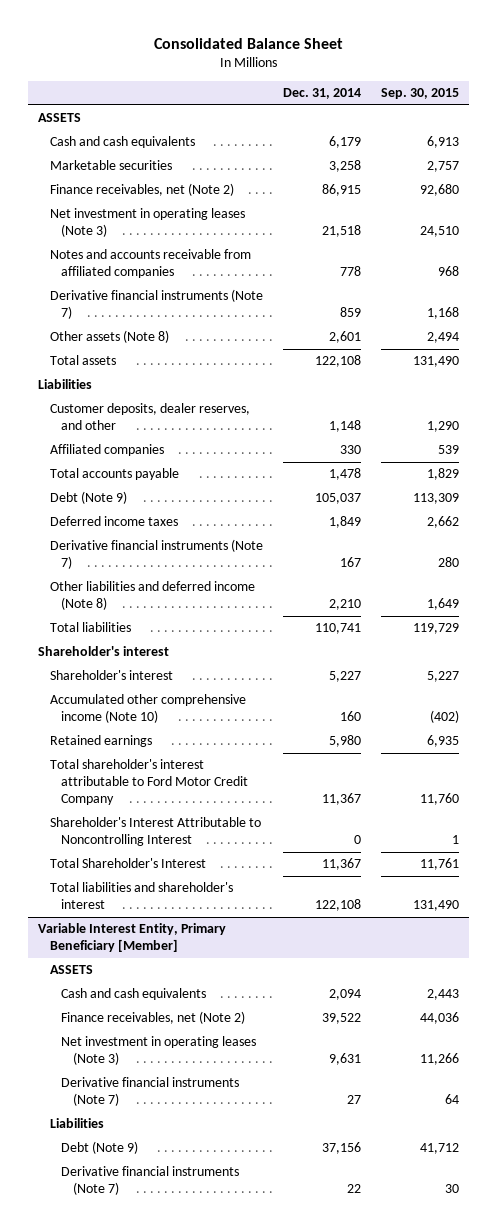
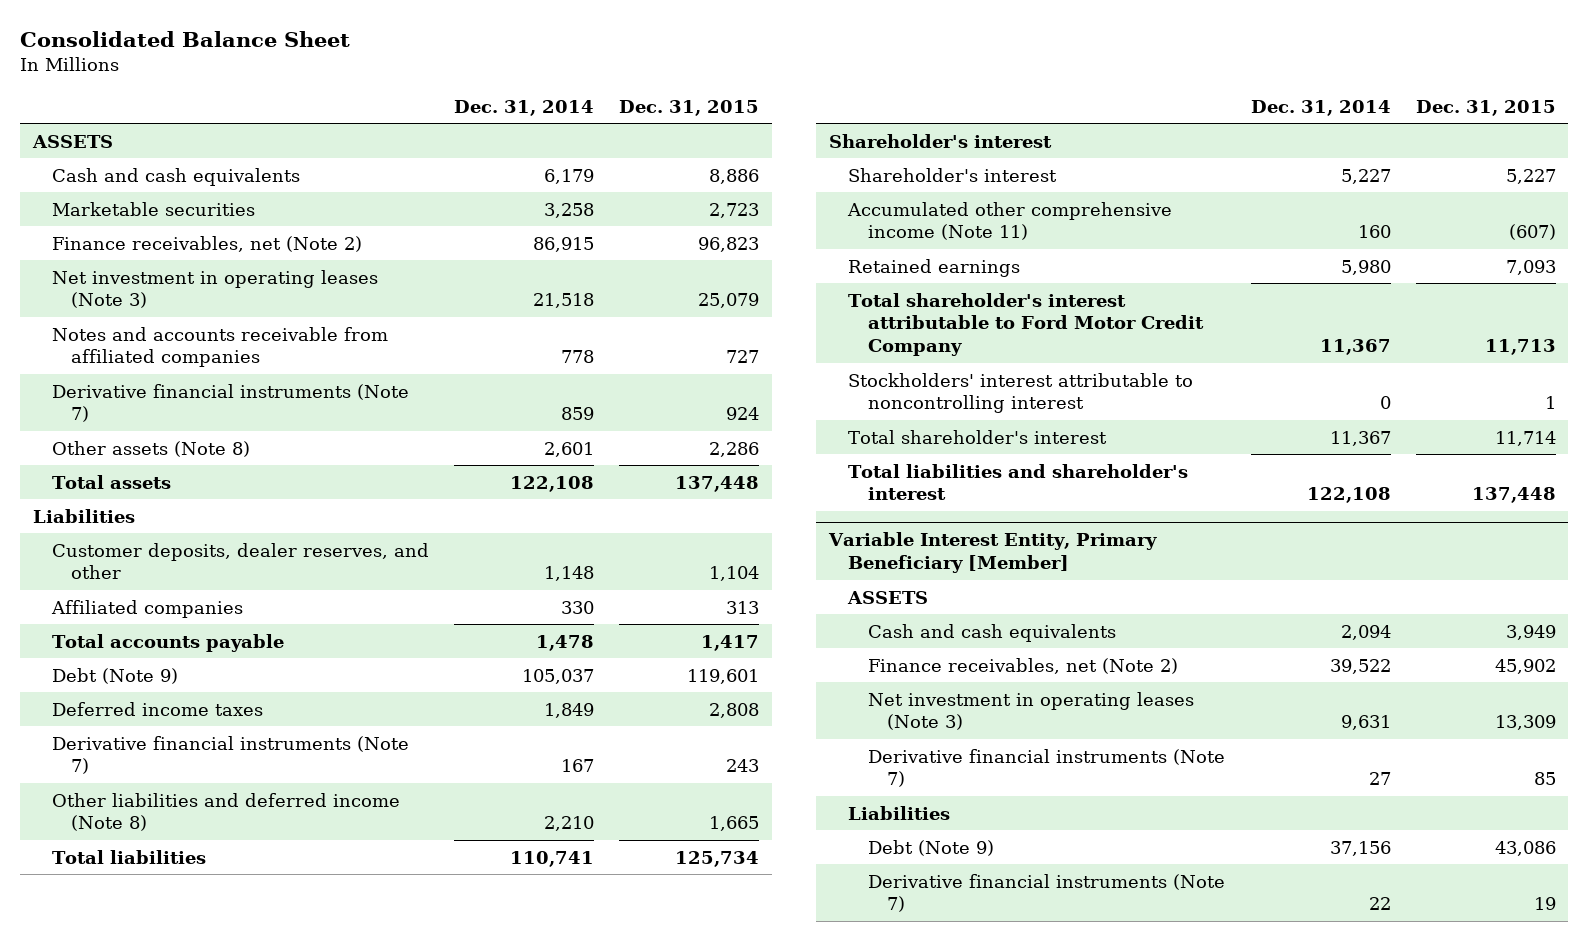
- | Dec. 31, 2014 | Sep. 30, 2015
+ | Dec. 31, 2014 | Dec. 31, 2015
- Accumulated other comprehensive income (Note 10) | 160 | (402)
+ Accumulated other comprehensive income (Note 11) | 160 | (607)
- Shareholder's Interest Attributable to Noncontrolling Interest | 0 | 1
- Total Shareholder's Interest | 11,367 | 11,761
+ Stockholders' interest attributable to noncontrolling interest | 0 | 1
+ Total shareholder's interest | 11,367 | 11,714

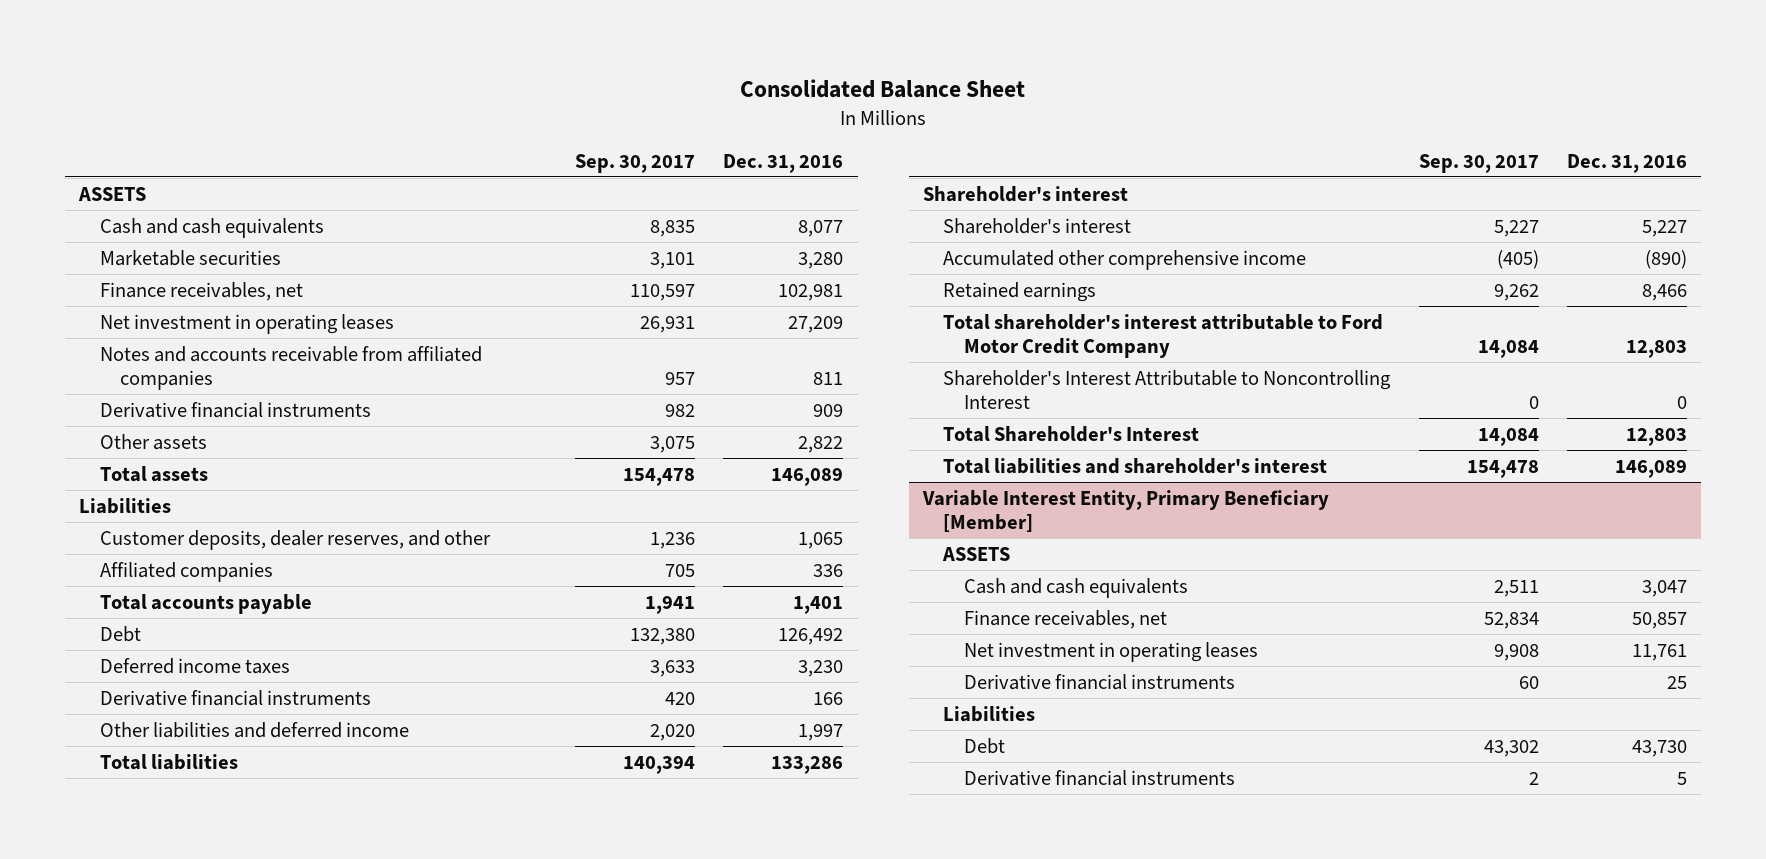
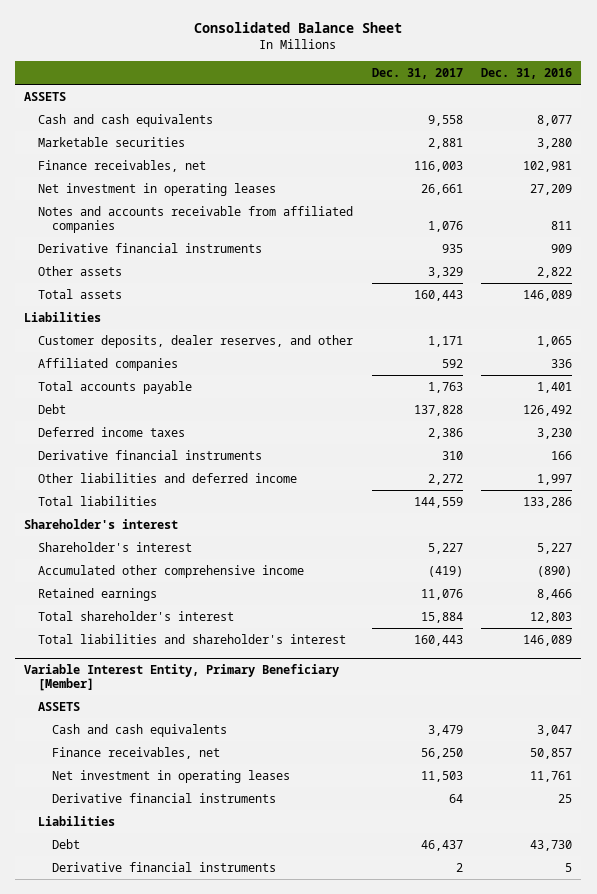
- | Sep. 30, 2017 | Dec. 31, 2016
+ | Dec. 31, 2017 | Dec. 31, 2016
- Total shareholder's interest attributable to Ford Motor Credit Company | 14,084 | 12,803
- Shareholder's Interest Attributable to Noncontrolling Interest | 0 | 0
- Total Shareholder's Interest | 14,084 | 12,803
+ Total shareholder's interest | 15,884 | 12,803

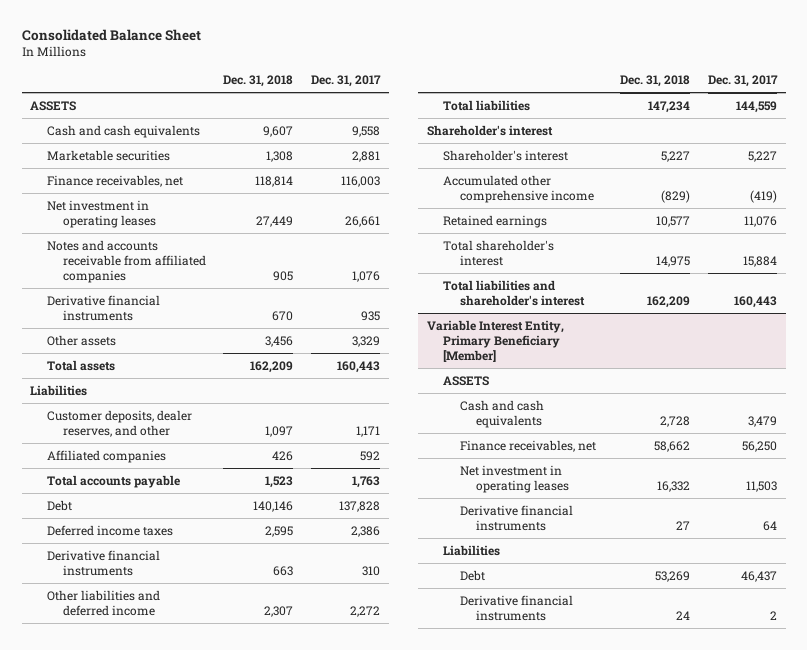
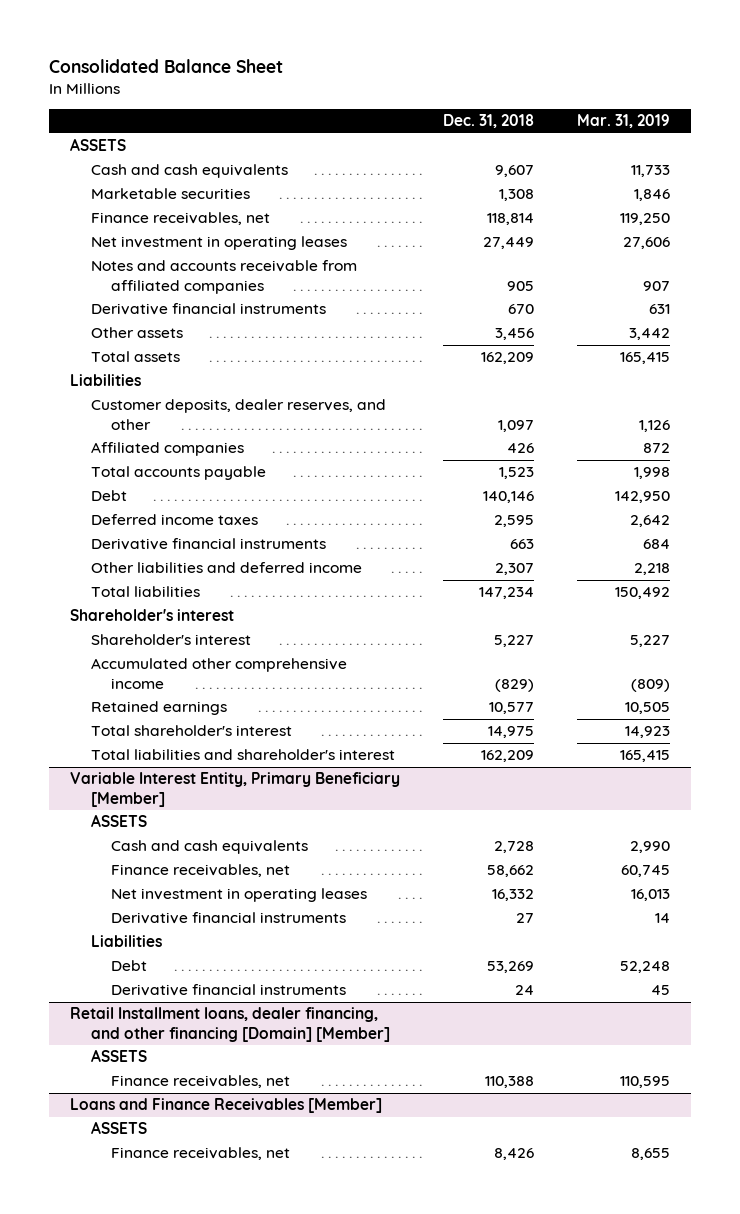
- | Dec. 31, 2018 | Dec. 31, 2017
+ | Dec. 31, 2018 | Mar. 31, 2019
+ Retail Installment loans, dealer financing, and other financing [Domain] [Member]
+ ASSETS
+ Finance receivables, net | 110,388 | 110,595
+ Loans and Finance Receivables [Member]
+ ASSETS
+ Finance receivables, net | 8,426 | 8,655

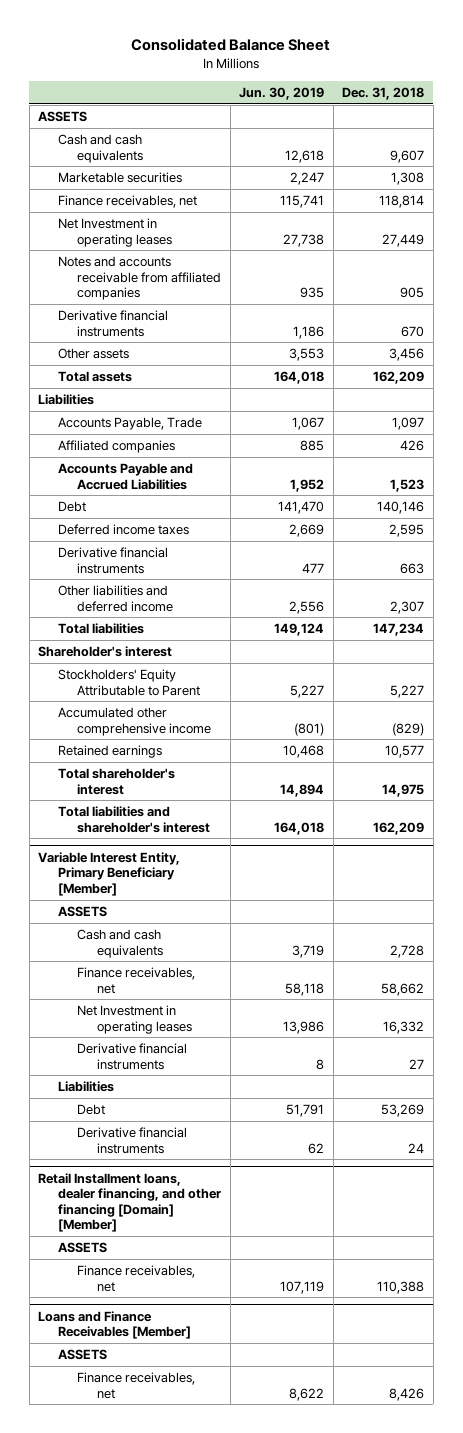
- | Dec. 31, 2018 | Mar. 31, 2019
+ | Jun. 30, 2019 | Dec. 31, 2018
- Net investment in operating leases | 27,449 | 27,606
+ Net Investment in operating leases | 27,738 | 27,449
- Customer deposits, dealer reserves, and other | 1,097 | 1,126
+ Accounts Payable, Trade | 1,067 | 1,097
- Total accounts payable | 1,523 | 1,998
+ Accounts Payable and Accrued Liabilities | 1,952 | 1,523
- Shareholder's interest | 5,227 | 5,227
+ Stockholders' Equity Attributable to Parent | 5,227 | 5,227
@ Variable Interest Entity, Primary Beneficiary [Member]
- Net investment in operating leases | 16,332 | 16,013
+ Net Investment in operating leases | 13,986 | 16,332

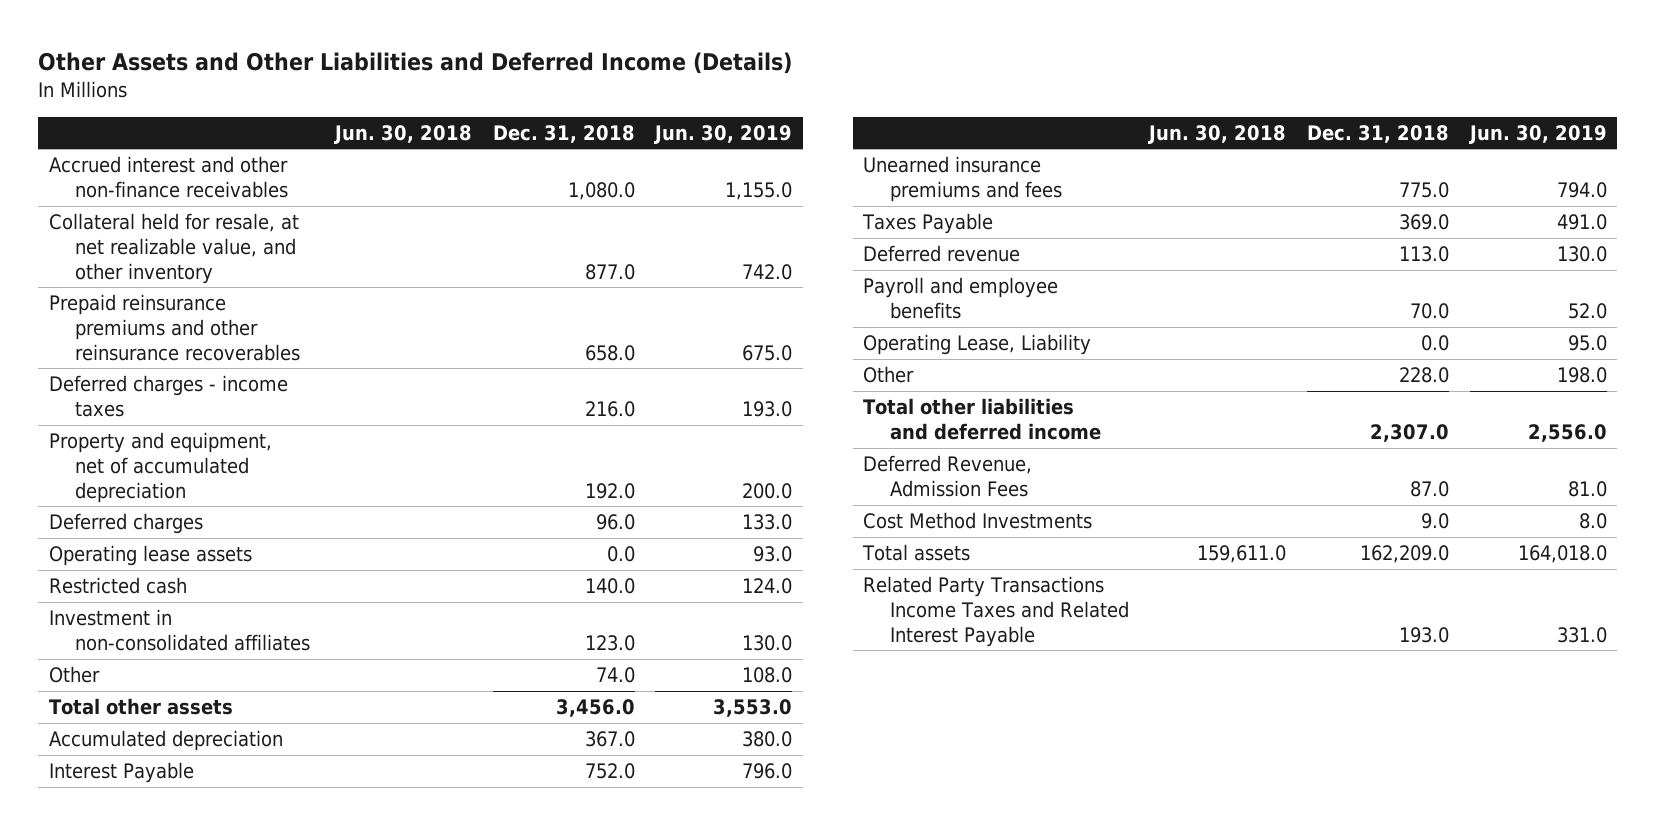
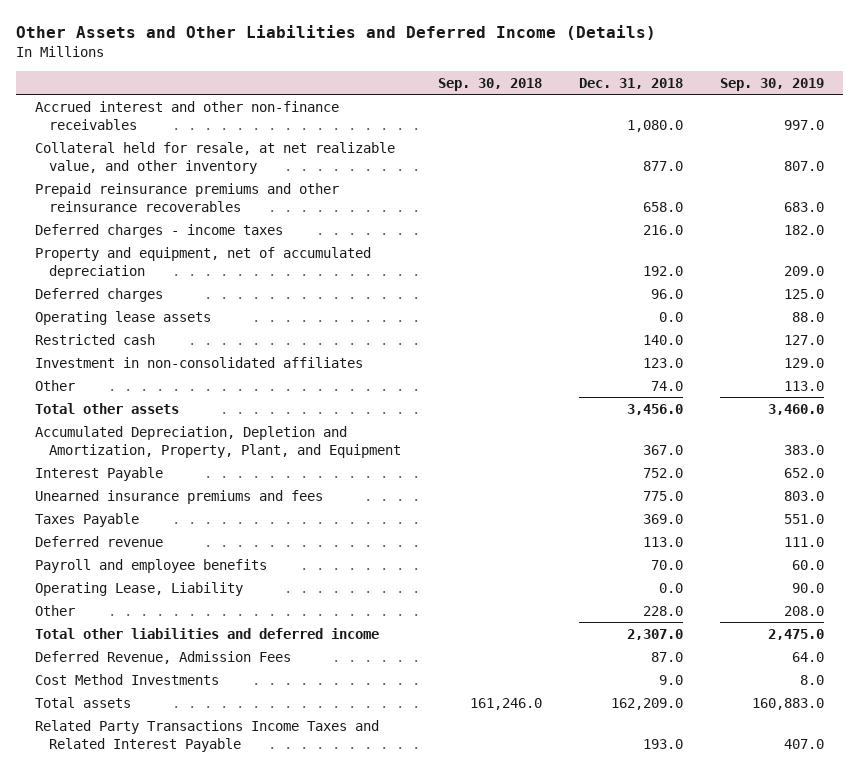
- | Jun. 30, 2018 | Dec. 31, 2018 | Jun. 30, 2019
+ | Sep. 30, 2018 | Dec. 31, 2018 | Sep. 30, 2019
- Accumulated depreciation | | 367.0 | 380.0
+ Accumulated Depreciation, Depletion and Amortization, Property, Plant, and Equipment | | 367.0 | 383.0

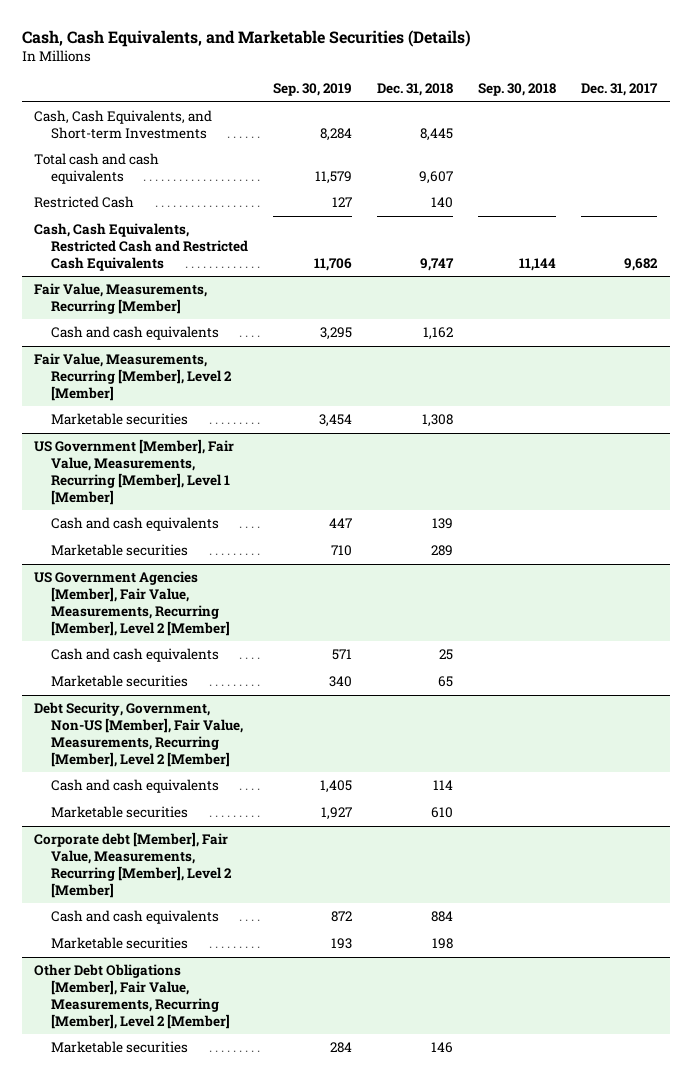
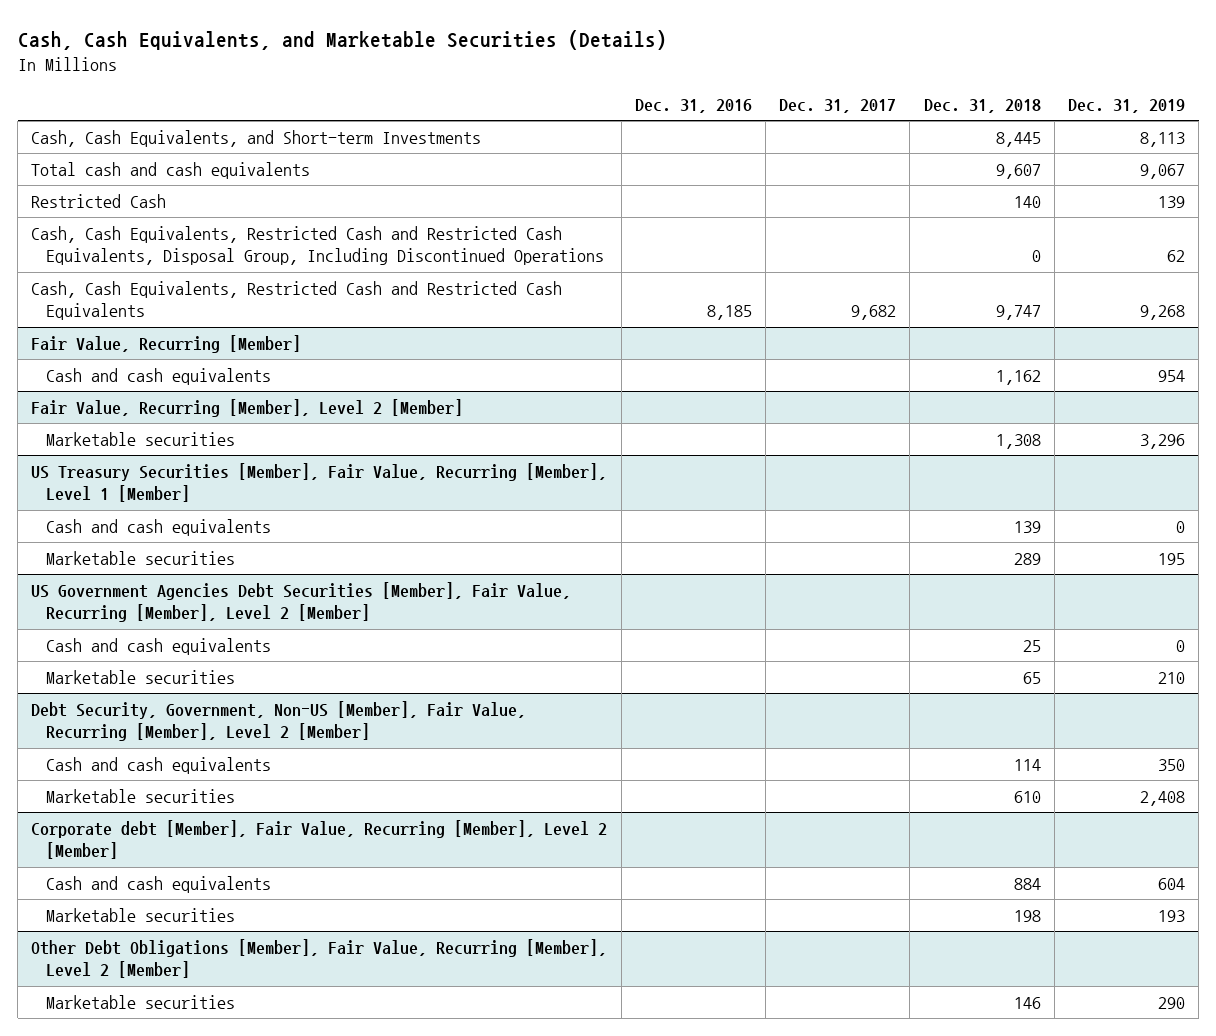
- | Sep. 30, 2019 | Dec. 31, 2018 | Sep. 30, 2018 | Dec. 31, 2017
+ | Dec. 31, 2016 | Dec. 31, 2017 | Dec. 31, 2018 | Dec. 31, 2019
+ Cash, Cash Equivalents, Restricted Cash and Restricted Cash Equivalents, Disposal Group, Including Discontinued Operations | | | 0 | 62
- Fair Value, Measurements, Recurring [Member]
+ Fair Value, Recurring [Member]
- Fair Value, Measurements, Recurring [Member], Level 2 [Member]
+ Fair Value, Recurring [Member], Level 2 [Member]
- US Government [Member], Fair Value, Measurements, Recurring [Member], Level 1 [Member]
+ US Treasury Securities [Member], Fair Value, Recurring [Member], Level 1 [Member]
- US Government Agencies [Member], Fair Value, Measurements, Recurring [Member], Level 2 [Member]
+ US Government Agencies Debt Securities [Member], Fair Value, Recurring [Member], Level 2 [Member]
- Debt Security, Government, Non-US [Member], Fair Value, Measurements, Recurring [Member], Level 2 [Member]
+ Debt Security, Government, Non-US [Member], Fair Value, Recurring [Member], Level 2 [Member]
- Corporate debt [Member], Fair Value, Measurements, Recurring [Member], Level 2 [Member]
+ Corporate debt [Member], Fair Value, Recurring [Member], Level 2 [Member]
- Other Debt Obligations [Member], Fair Value, Measurements, Recurring [Member], Level 2 [Member]
+ Other Debt Obligations [Member], Fair Value, Recurring [Member], Level 2 [Member]

